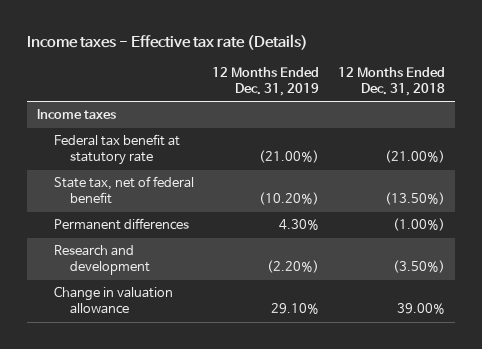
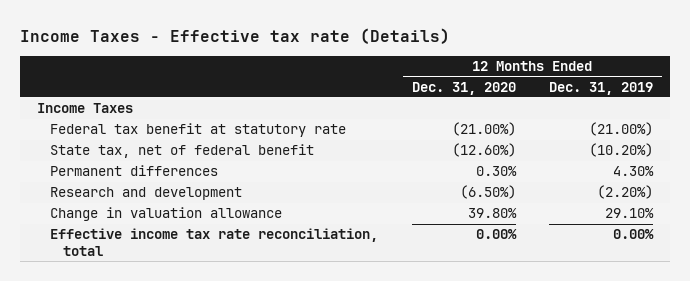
- Income taxes - Effective tax rate (Details)
+ Income Taxes - Effective tax rate (Details)
- | 12 Months Ended Dec. 31, 2019 | 12 Months Ended Dec. 31, 2018
+ | 12 Months Ended Dec. 31, 2020 | 12 Months Ended Dec. 31, 2019
- Income taxes
+ Income Taxes
+ Effective income tax rate reconciliation, total | 0.00% | 0.00%

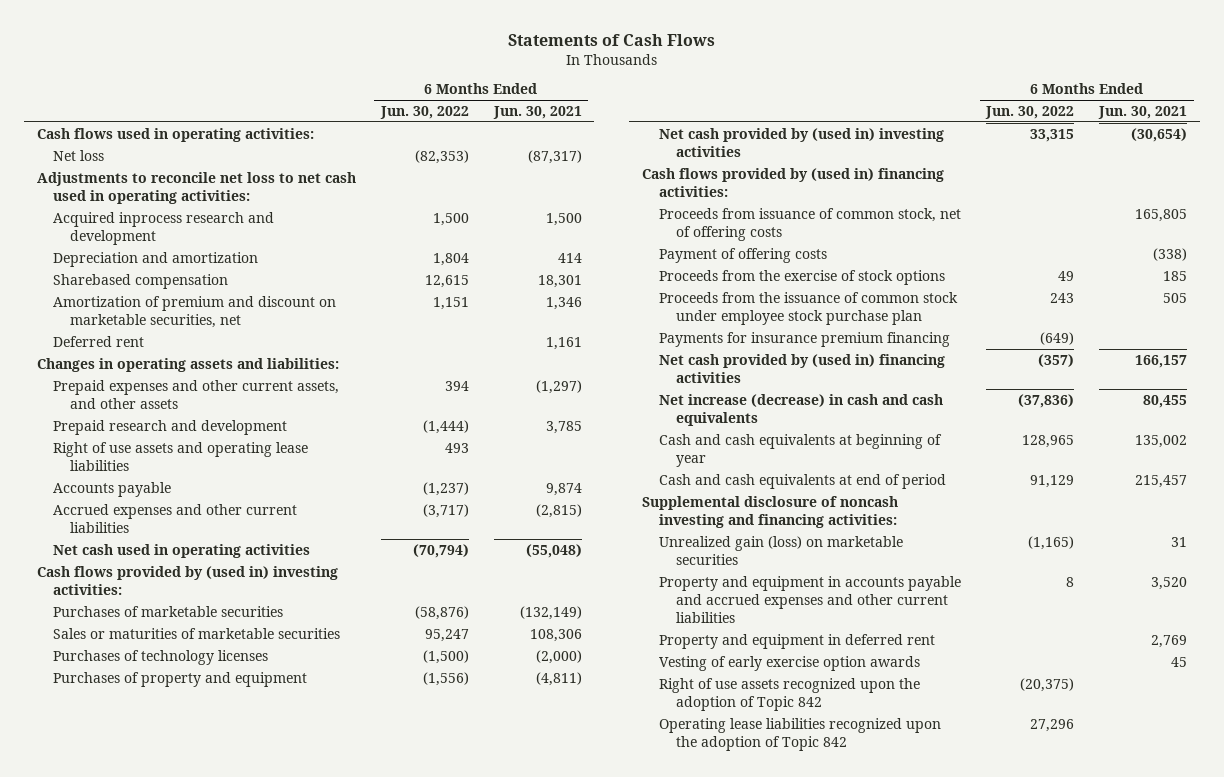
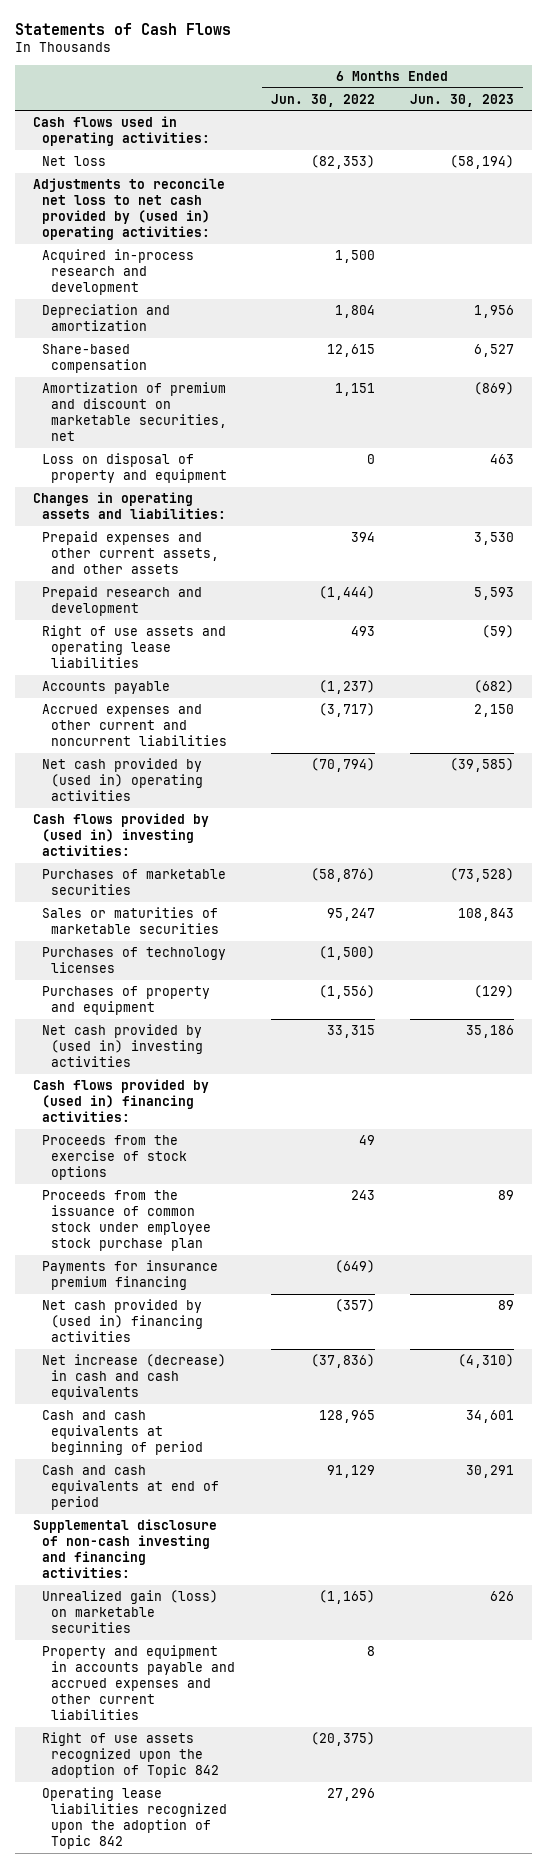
- | 6 Months Ended Jun. 30, 2022 | 6 Months Ended Jun. 30, 2021
+ | 6 Months Ended Jun. 30, 2022 | 6 Months Ended Jun. 30, 2023
- Adjustments to reconcile net loss to net cash used in operating activities:
- Acquired inprocess research and development | 1,500 | 1,500
+ Adjustments to reconcile net loss to net cash provided by (used in) operating activities:
+ Acquired in-process research and development | 1,500 |
- Sharebased compensation | 12,615 | 18,301
+ Share-based compensation | 12,615 | 6,527
- Deferred rent | | 1,161
+ Loss on disposal of property and equipment | 0 | 463
- Accrued expenses and other current liabilities | (3,717) | (2,815)
- Net cash used in operating activities | (70,794) | (55,048)
+ Accrued expenses and other current and noncurrent liabilities | (3,717) | 2,150
+ Net cash provided by (used in) operating activities | (70,794) | (39,585)
- Proceeds from issuance of common stock, net of offering costs | | 165,805
- Payment of offering costs | | (338)
- Cash and cash equivalents at beginning of year | 128,965 | 135,002
+ Cash and cash equivalents at beginning of period | 128,965 | 34,601
- Supplemental disclosure of noncash investing and financing activities:
+ Supplemental disclosure of non-cash investing and financing activities:
- Property and equipment in deferred rent | | 2,769
- Vesting of early exercise option awards | | 45

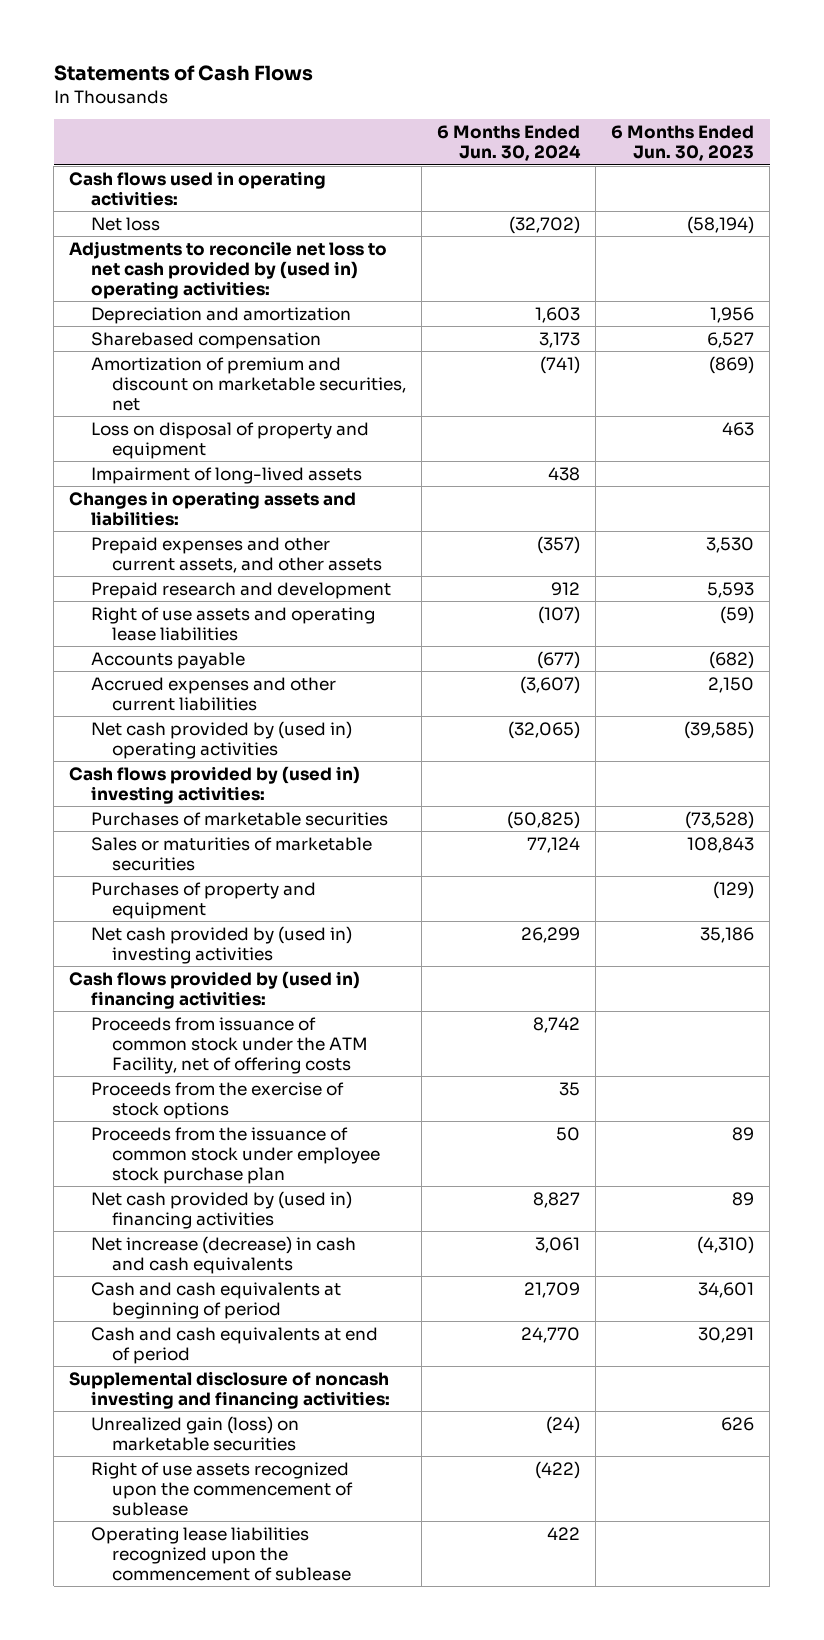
- | 6 Months Ended Jun. 30, 2022 | 6 Months Ended Jun. 30, 2023
+ | 6 Months Ended Jun. 30, 2024 | 6 Months Ended Jun. 30, 2023
- Acquired in-process research and development | 1,500 |
- Share-based compensation | 12,615 | 6,527
+ Sharebased compensation | 3,173 | 6,527
+ Impairment of long-lived assets | 438 |
- Accrued expenses and other current and noncurrent liabilities | (3,717) | 2,150
+ Accrued expenses and other current liabilities | (3,607) | 2,150
- Purchases of technology licenses | (1,500) |
+ Proceeds from issuance of common stock under the ATM Facility, net of offering costs | 8,742 |
- Payments for insurance premium financing | (649) |
- Supplemental disclosure of non-cash investing and financing activities:
+ Supplemental disclosure of noncash investing and financing activities:
- Property and equipment in accounts payable and accrued expenses and other current liabilities | 8 |
- Right of use assets recognized upon the adoption of Topic 842 | (20,375) |
- Operating lease liabilities recognized upon the adoption of Topic 842 | 27,296 |
+ Right of use assets recognized upon the commencement of sublease | (422) |
+ Operating lease liabilities recognized upon the commencement of sublease | 422 |

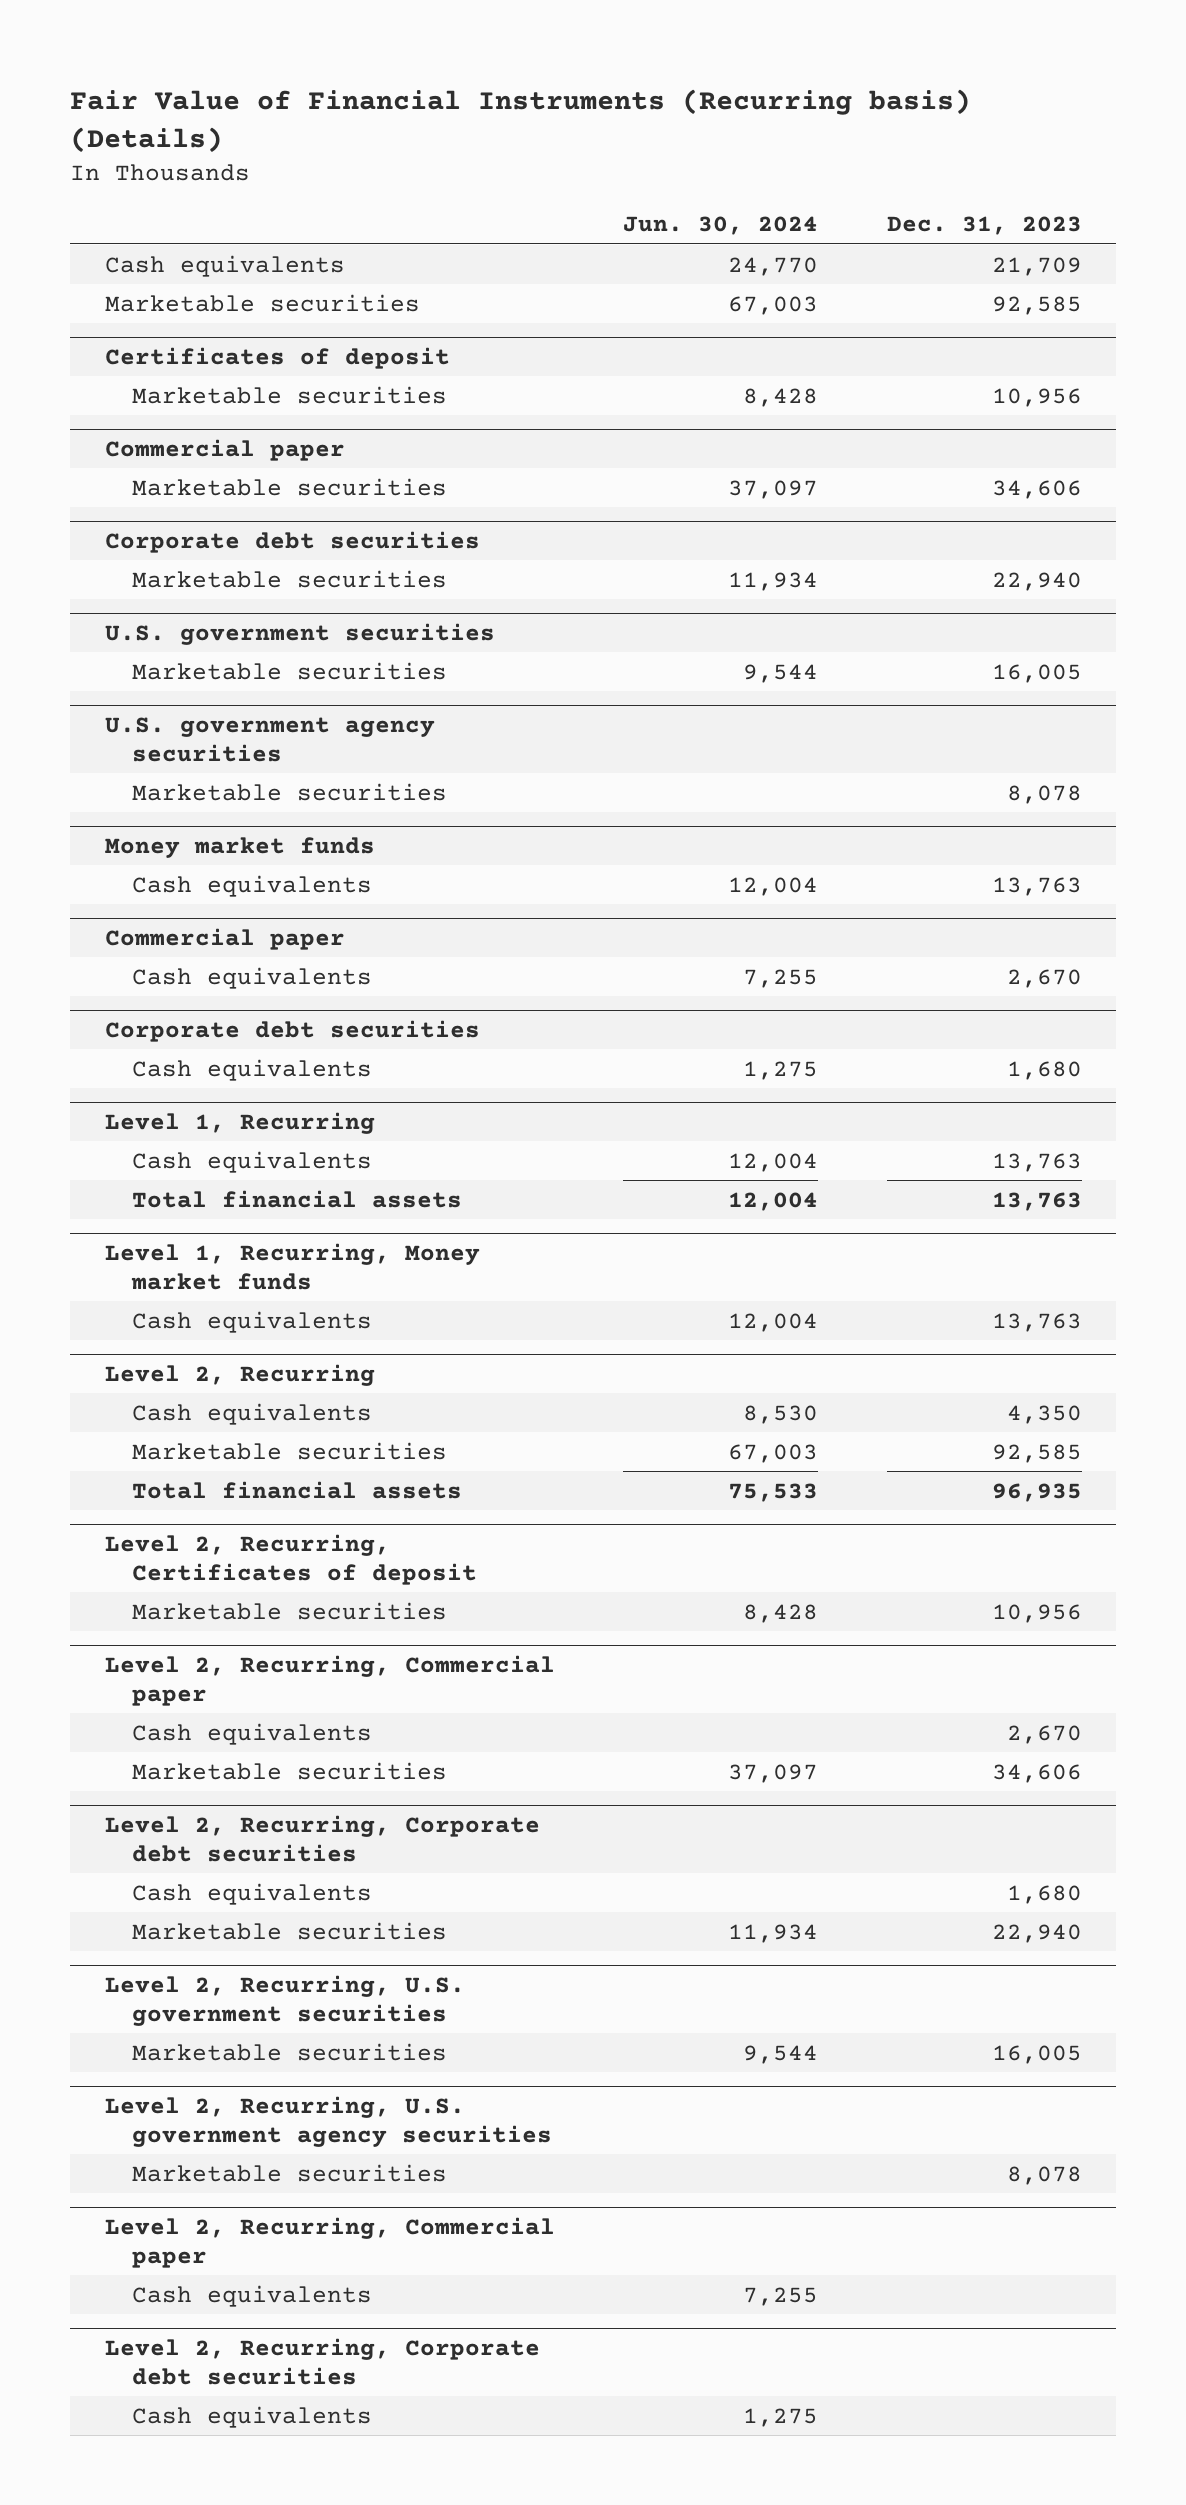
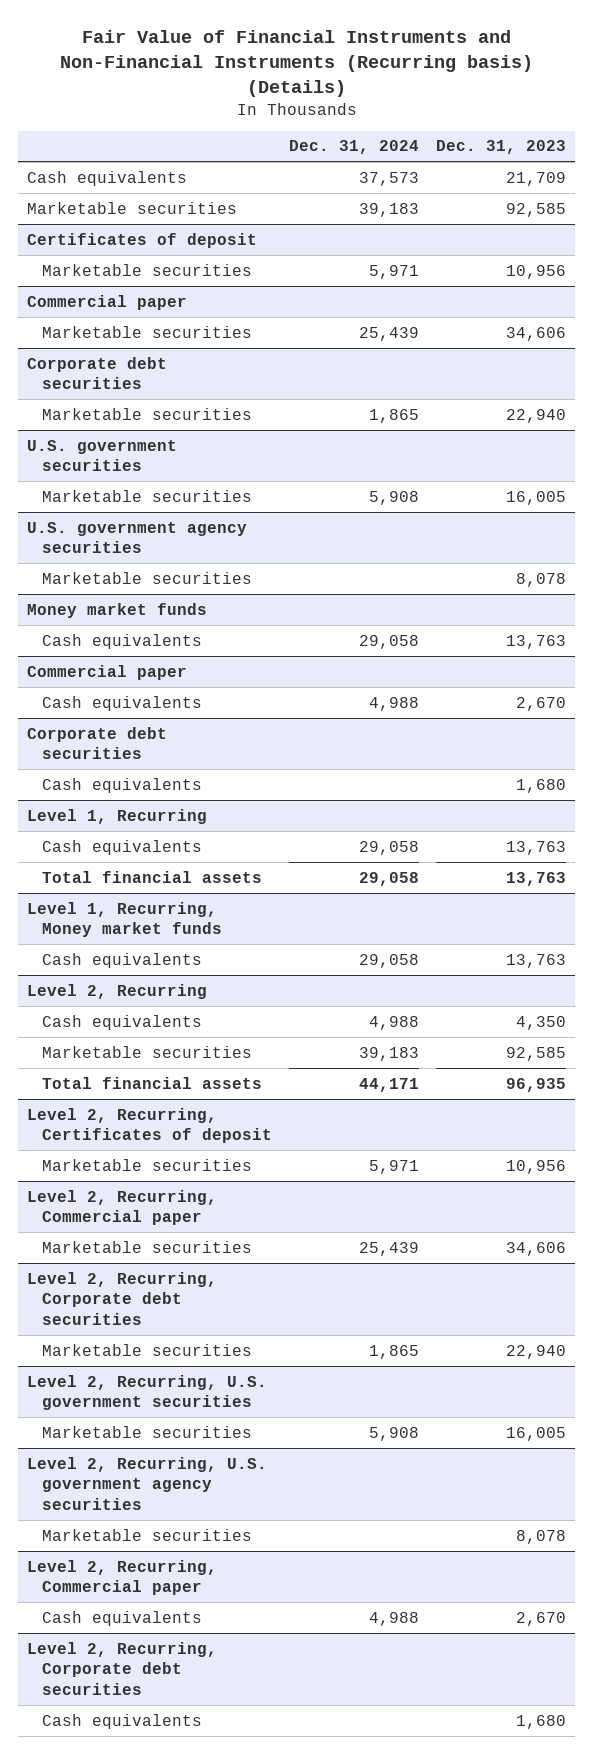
- Fair Value of Financial Instruments (Recurring basis) (Details)
+ Fair Value of Financial Instruments and Non-Financial Instruments (Recurring basis) (Details)
- | Jun. 30, 2024 | Dec. 31, 2023
+ | Dec. 31, 2024 | Dec. 31, 2023
@ Level 2, Recurring, Commercial paper
- Cash equivalents | 7,255 |
moved down: Cash equivalents | 4,988 | 2,670
@ Level 2, Recurring, Corporate debt securities
- Cash equivalents | 1,275 |
moved down: Cash equivalents | | 1,680

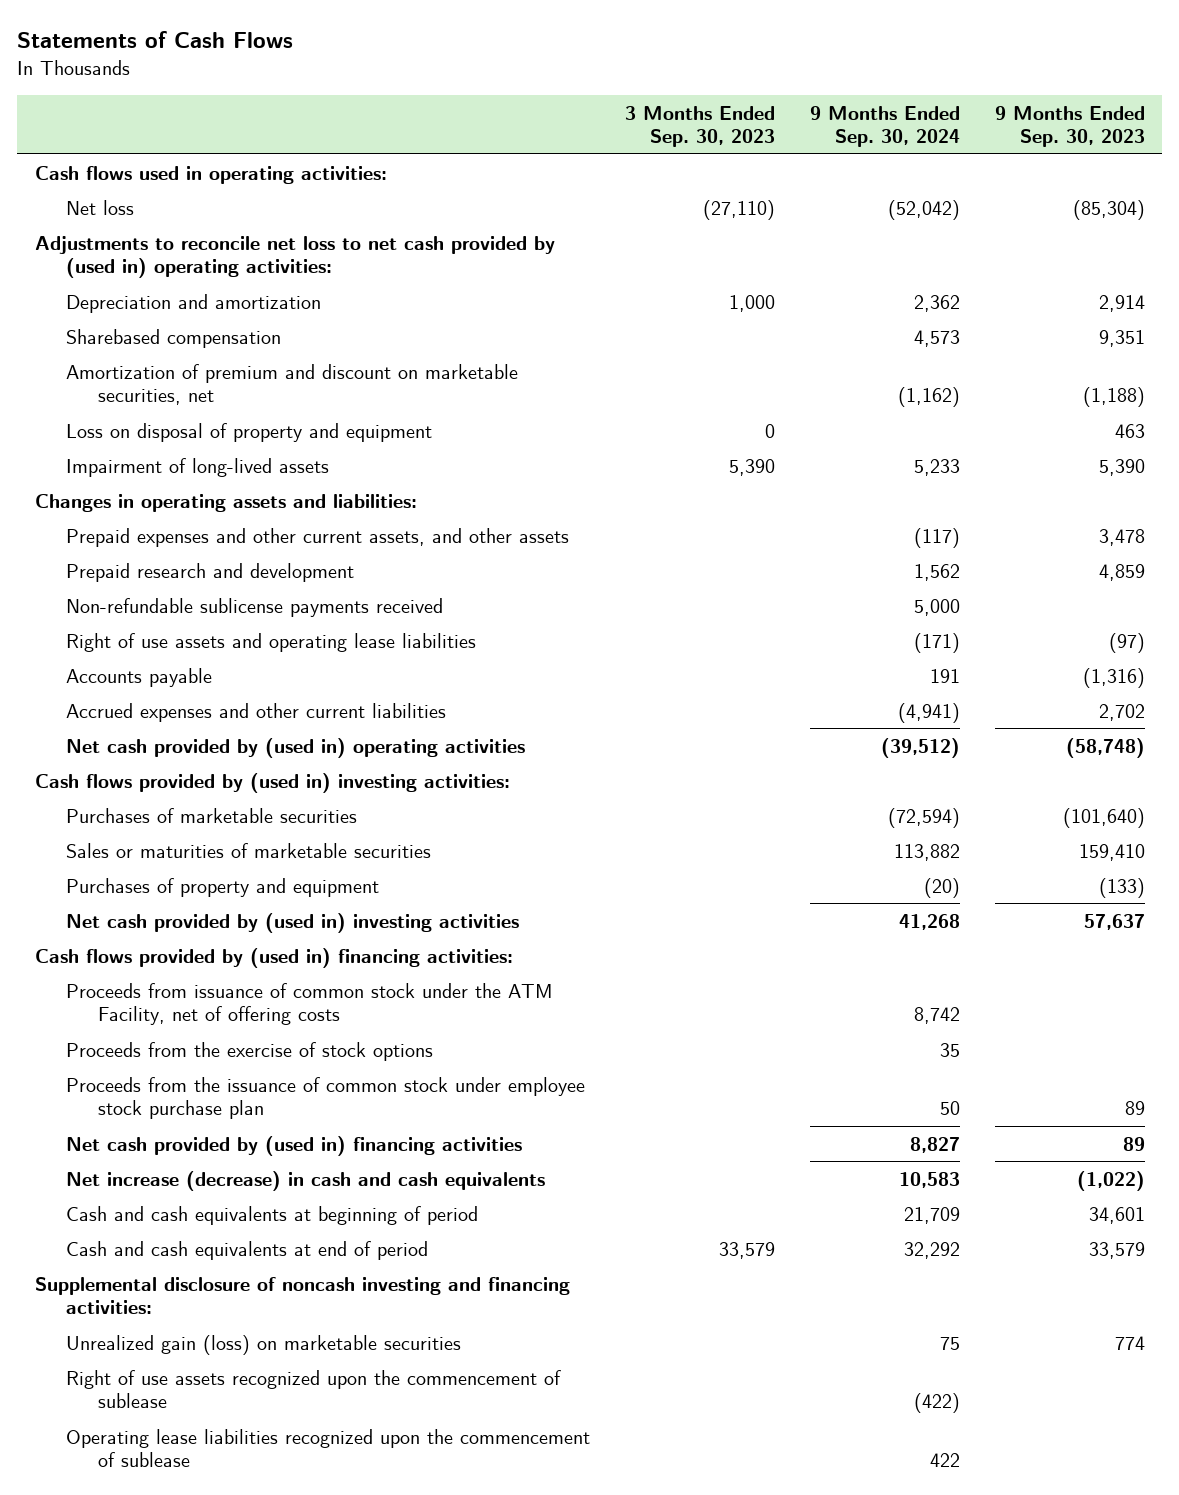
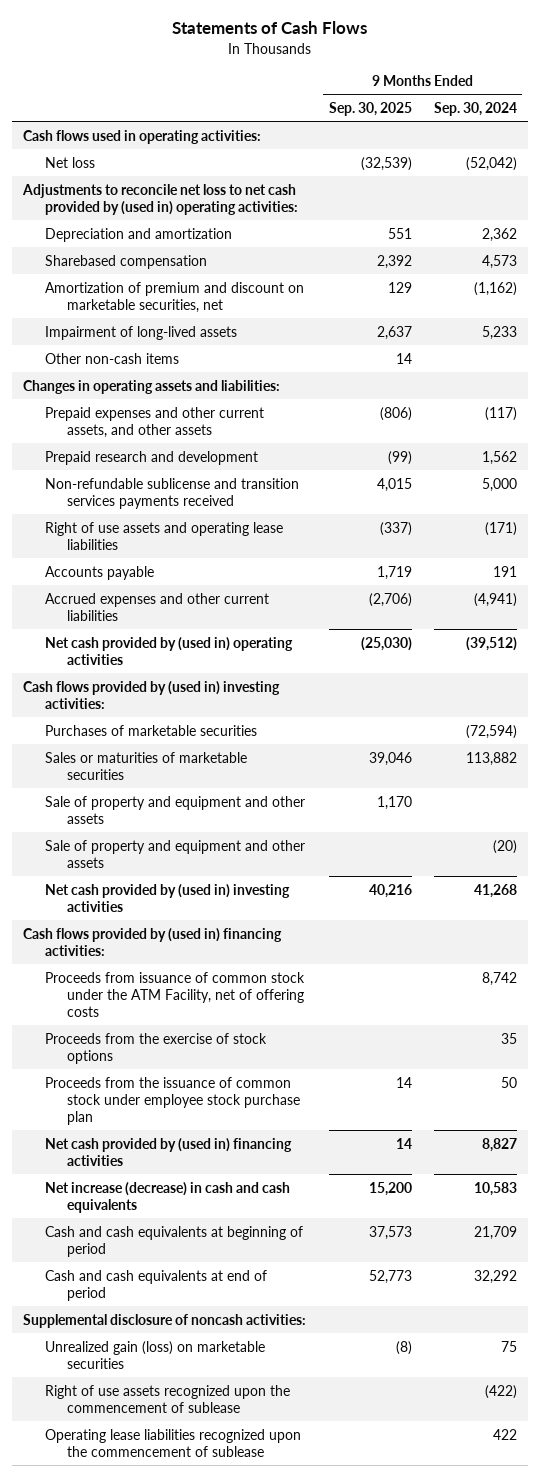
- | 3 Months Ended Sep. 30, 2023 | 9 Months Ended Sep. 30, 2024 | 9 Months Ended Sep. 30, 2023
+ | 9 Months Ended Sep. 30, 2025 | 9 Months Ended Sep. 30, 2024
- Loss on disposal of property and equipment | 0 | | 463
+ Other non-cash items | 14 |
- Non-refundable sublicense payments received | | 5,000 |
+ Non-refundable sublicense and transition services payments received | 4,015 | 5,000
- Purchases of property and equipment | | (20) | (133)
+ Sale of property and equipment and other assets | 1,170 |
+ Sale of property and equipment and other assets | | (20)
- Supplemental disclosure of noncash investing and financing activities:
+ Supplemental disclosure of noncash activities:

